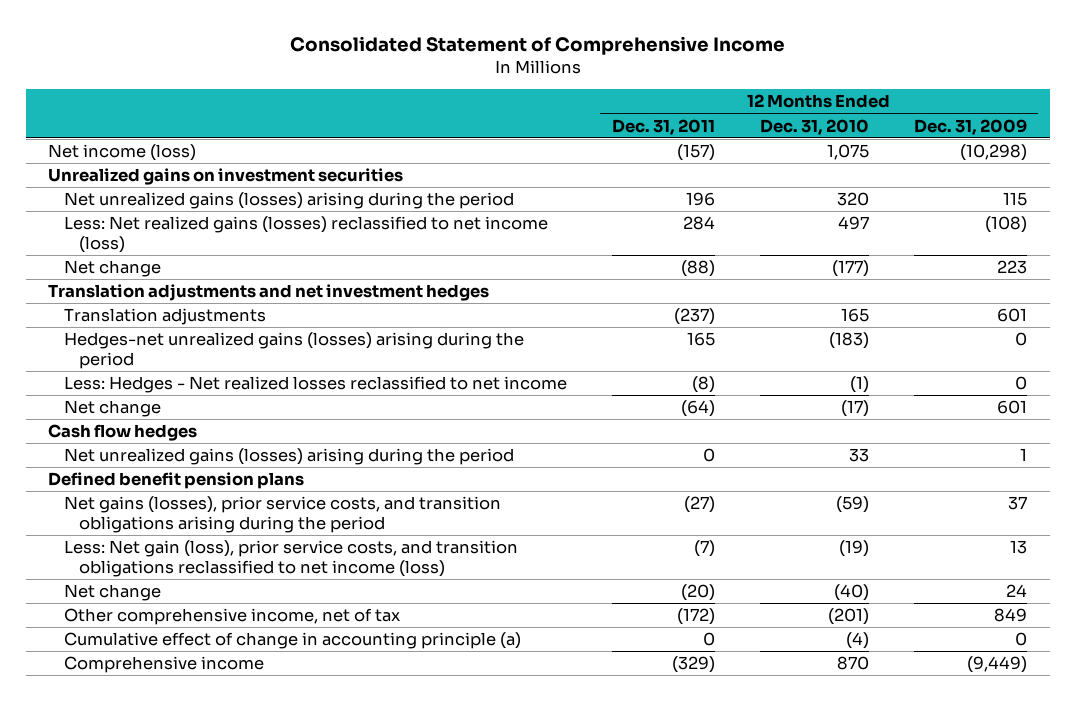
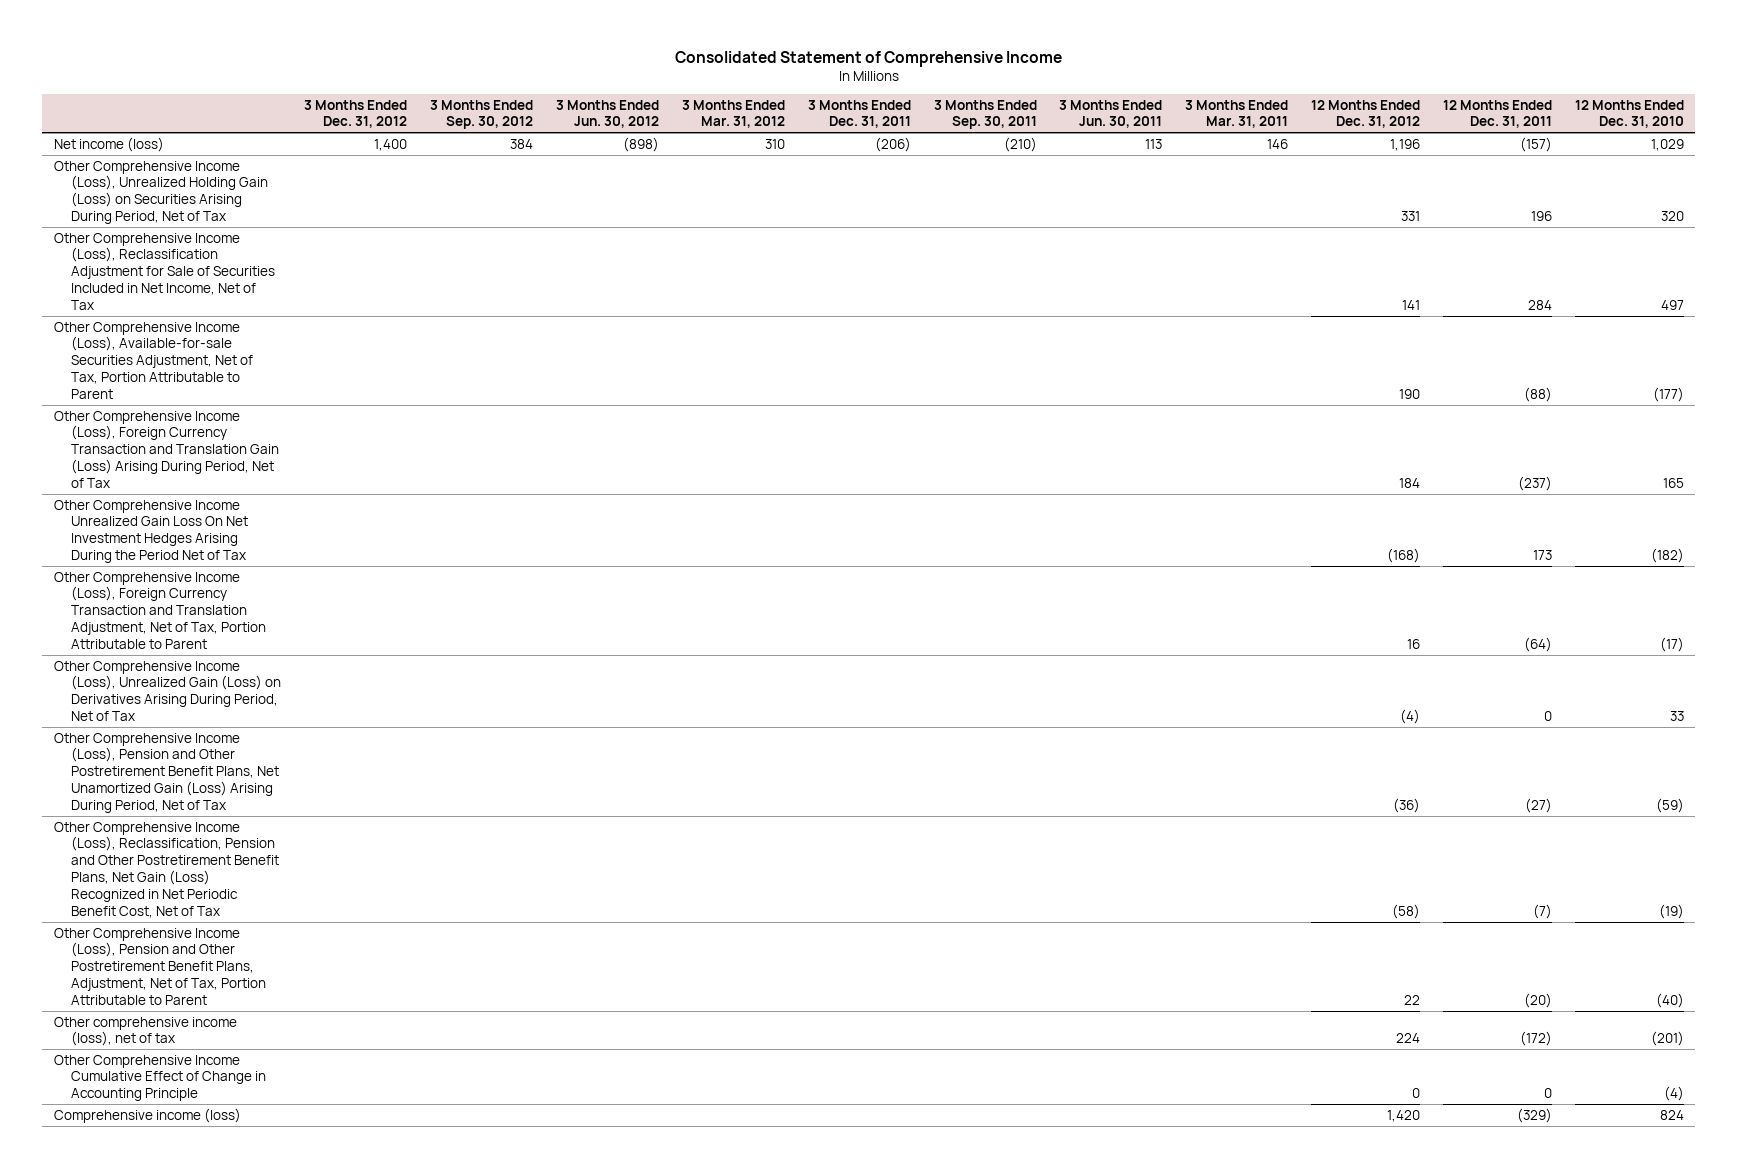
- | 12 Months Ended Dec. 31, 2011 | 12 Months Ended Dec. 31, 2010 | 12 Months Ended Dec. 31, 2009
+ | 3 Months Ended Dec. 31, 2012 | 3 Months Ended Sep. 30, 2012 | 3 Months Ended Jun. 30, 2012 | 3 Months Ended Mar. 31, 2012 | 3 Months Ended Dec. 31, 2011 | 3 Months Ended Sep. 30, 2011 | 3 Months Ended Jun. 30, 2011 | 3 Months Ended Mar. 31, 2011 | 12 Months Ended Dec. 31, 2012 | 12 Months Ended Dec. 31, 2011 | 12 Months Ended Dec. 31, 2010
- Net income (loss) | (157) | 1,075 | (10,298)
- Unrealized gains on investment securities
- Net unrealized gains (losses) arising during the period | 196 | 320 | 115
- Less: Net realized gains (losses) reclassified to net income (loss) | 284 | 497 | (108)
- Net change | (88) | (177) | 223
- Translation adjustments and net investment hedges
- Translation adjustments | (237) | 165 | 601
- Hedges-net unrealized gains (losses) arising during the period | 165 | (183) | 0
- Less: Hedges - Net realized losses reclassified to net income | (8) | (1) | 0
- Net change | (64) | (17) | 601
- Cash flow hedges
- Net unrealized gains (losses) arising during the period | 0 | 33 | 1
- Defined benefit pension plans
- Net gains (losses), prior service costs, and transition obligations arising during the period | (27) | (59) | 37
- Less: Net gain (loss), prior service costs, and transition obligations reclassified to net income (loss) | (7) | (19) | 13
- Net change | (20) | (40) | 24
- Other comprehensive income, net of tax | (172) | (201) | 849
- Cumulative effect of change in accounting principle (a) | 0 | (4) | 0
- Comprehensive income | (329) | 870 | (9,449)
+ Net income (loss) | 1,400 | 384 | (898) | 310 | (206) | (210) | 113 | 146 | 1,196 | (157) | 1,029
+ Other Comprehensive Income (Loss), Unrealized Holding Gain (Loss) on Securities Arising During Period, Net of Tax | | | | | | | | | 331 | 196 | 320
+ Other Comprehensive Income (Loss), Reclassification Adjustment for Sale of Securities Included in Net Income, Net of Tax | | | | | | | | | 141 | 284 | 497
+ Other Comprehensive Income (Loss), Available-for-sale Securities Adjustment, Net of Tax, Portion Attributable to Parent | | | | | | | | | 190 | (88) | (177)
+ Other Comprehensive Income (Loss), Foreign Currency Transaction and Translation Gain (Loss) Arising During Period, Net of Tax | | | | | | | | | 184 | (237) | 165
+ Other Comprehensive Income Unrealized Gain Loss On Net Investment Hedges Arising During the Period Net of Tax | | | | | | | | | (168) | 173 | (182)
+ Other Comprehensive Income (Loss), Foreign Currency Transaction and Translation Adjustment, Net of Tax, Portion Attributable to Parent | | | | | | | | | 16 | (64) | (17)
+ Other Comprehensive Income (Loss), Unrealized Gain (Loss) on Derivatives Arising During Period, Net of Tax | | | | | | | | | (4) | 0 | 33
+ Other Comprehensive Income (Loss), Pension and Other Postretirement Benefit Plans, Net Unamortized Gain (Loss) Arising During Period, Net of Tax | | | | | | | | | (36) | (27) | (59)
+ Other Comprehensive Income (Loss), Reclassification, Pension and Other Postretirement Benefit Plans, Net Gain (Loss) Recognized in Net Periodic Benefit Cost, Net of Tax | | | | | | | | | (58) | (7) | (19)
+ Other Comprehensive Income (Loss), Pension and Other Postretirement Benefit Plans, Adjustment, Net of Tax, Portion Attributable to Parent | | | | | | | | | 22 | (20) | (40)
+ Other comprehensive income (loss), net of tax | | | | | | | | | 224 | (172) | (201)
+ Other Comprehensive Income Cumulative Effect of Change in Accounting Principle | | | | | | | | | 0 | 0 | (4)
+ Comprehensive income (loss) | | | | | | | | | 1,420 | (329) | 824

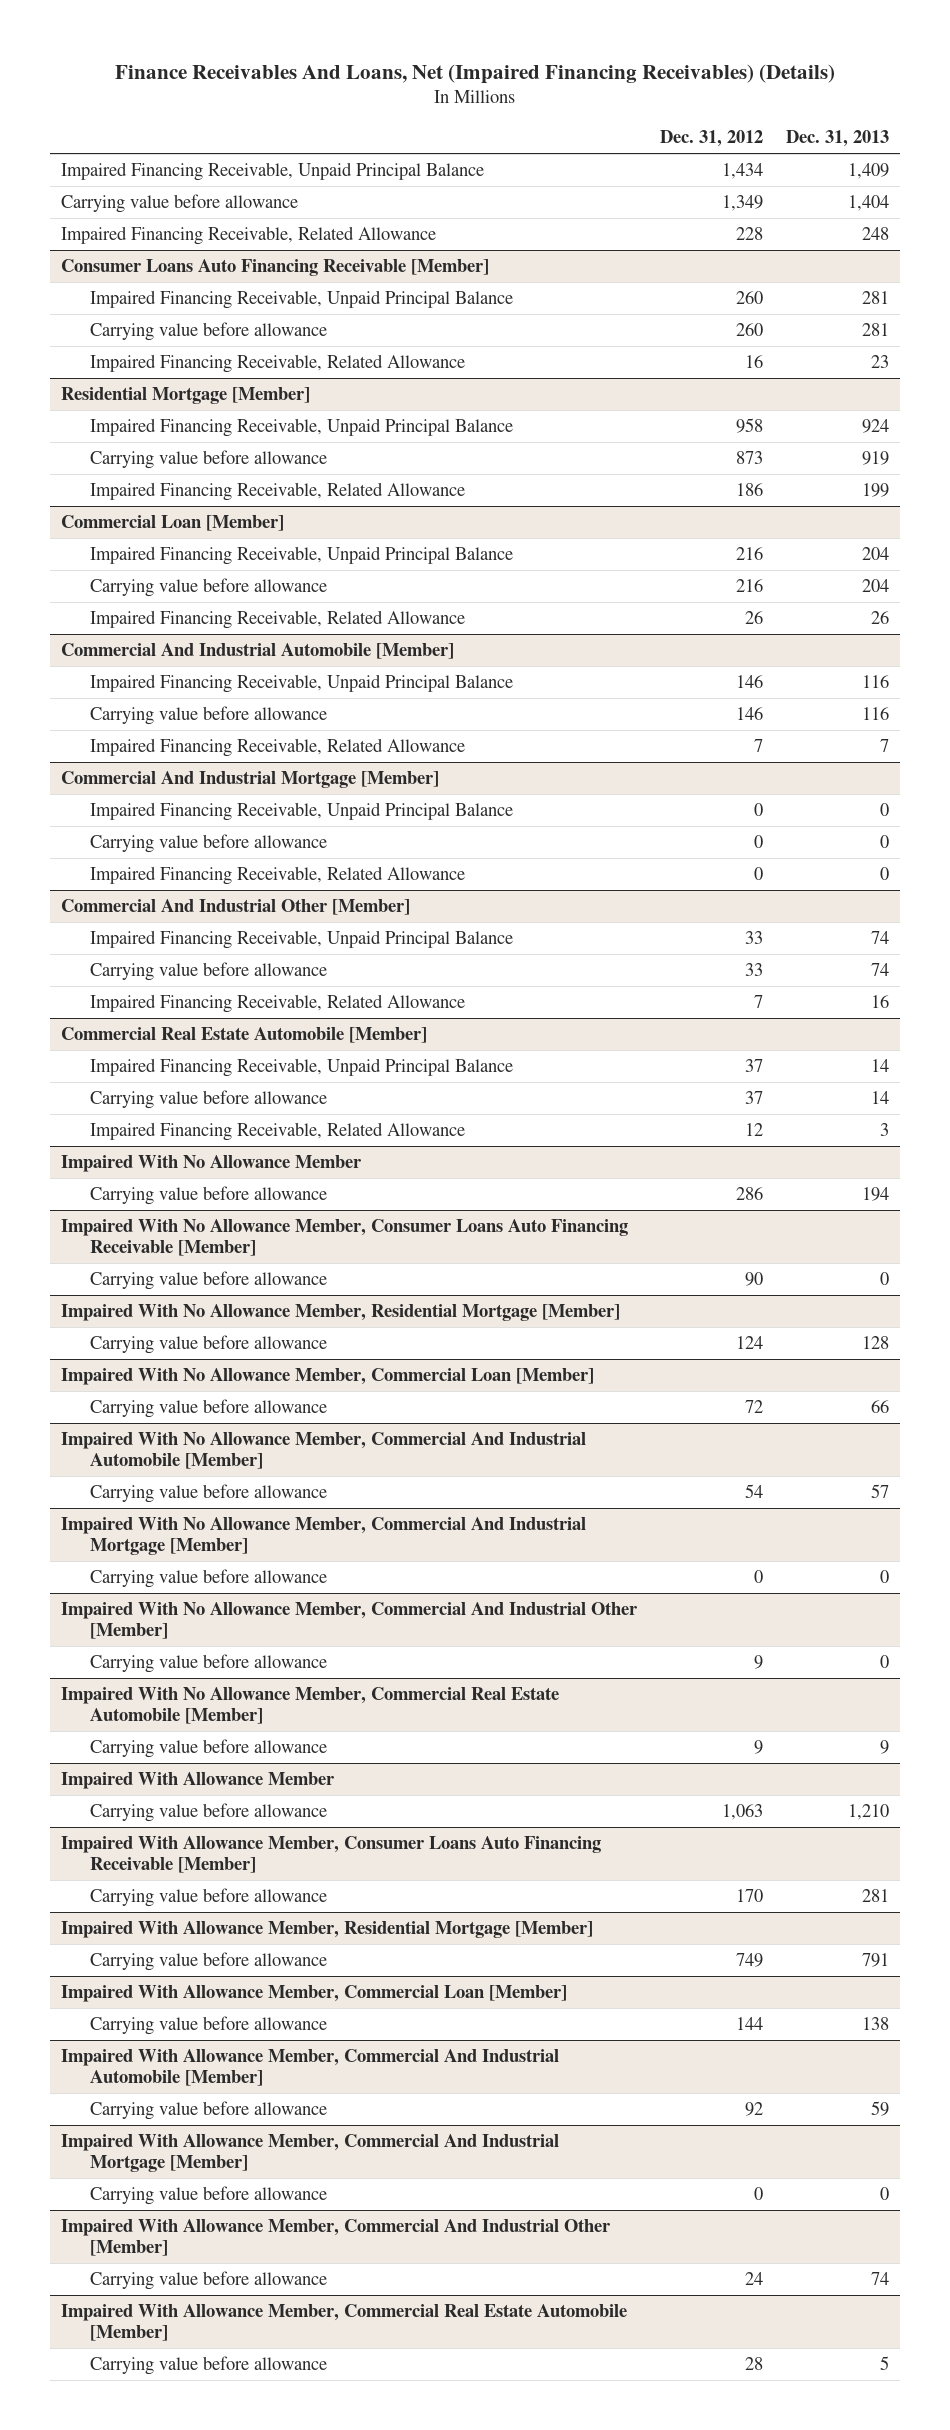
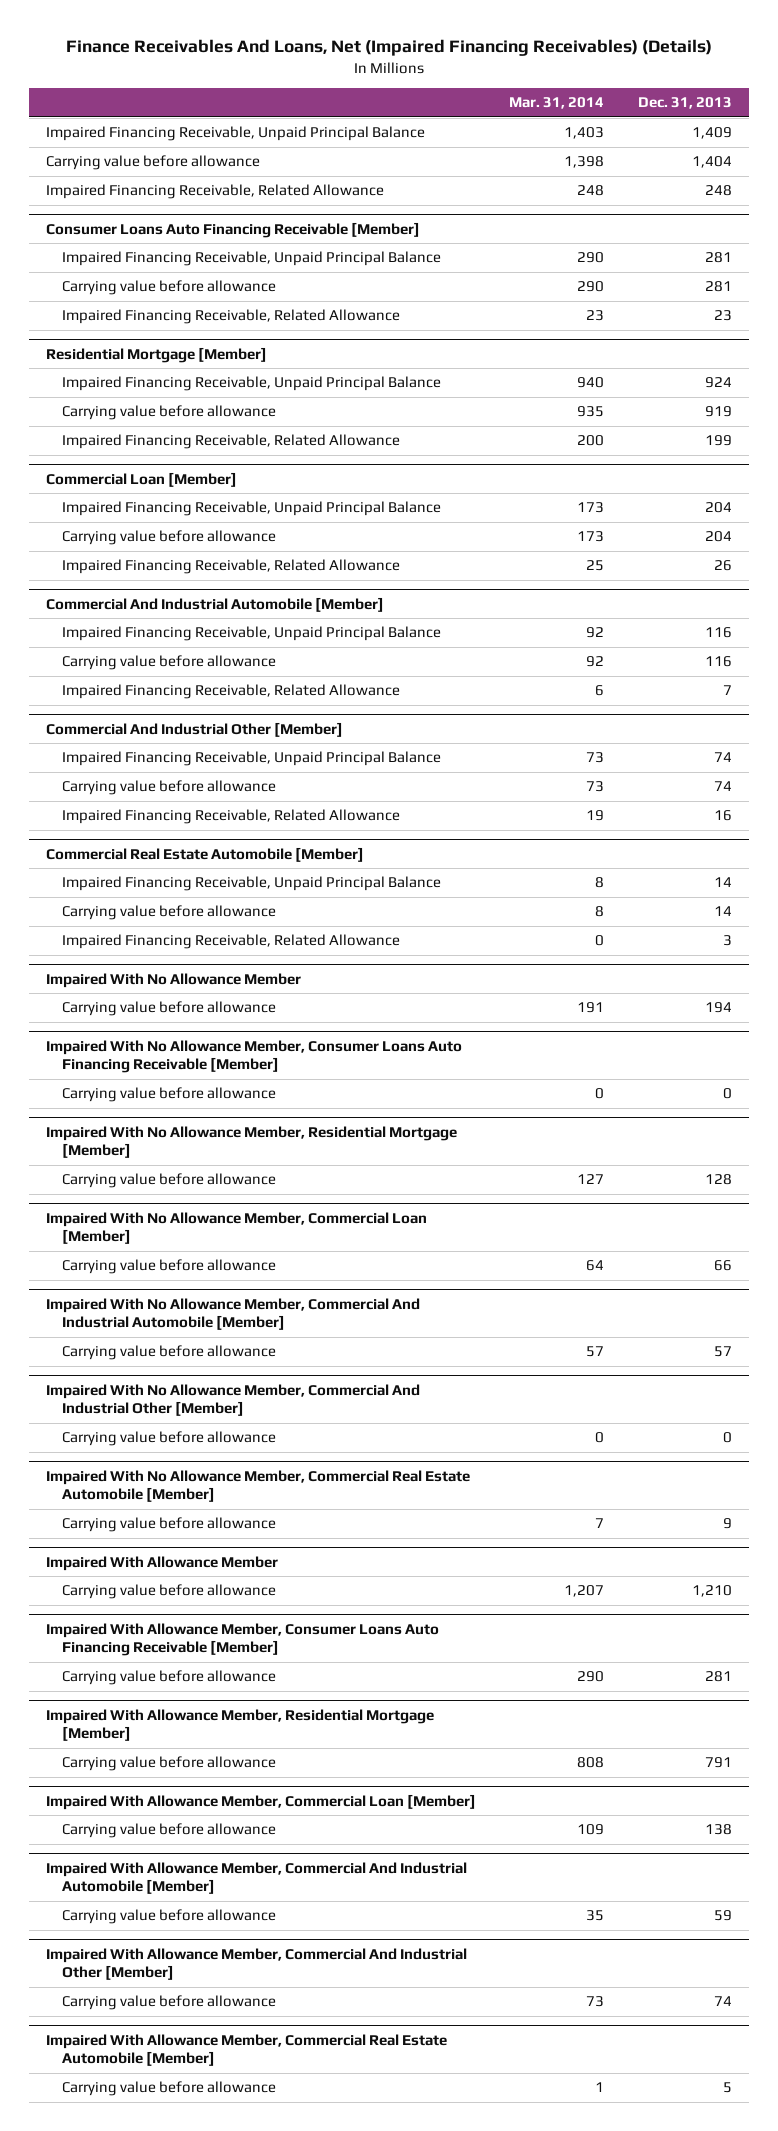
- | Dec. 31, 2012 | Dec. 31, 2013
+ | Mar. 31, 2014 | Dec. 31, 2013
- Commercial And Industrial Mortgage [Member]
- Impaired Financing Receivable, Unpaid Principal Balance | 0 | 0
- Carrying value before allowance | 0 | 0
- Impaired Financing Receivable, Related Allowance | 0 | 0
- Impaired With No Allowance Member, Commercial And Industrial Mortgage [Member]
- Carrying value before allowance | 0 | 0
- Impaired With Allowance Member, Commercial And Industrial Mortgage [Member]
- Carrying value before allowance | 0 | 0

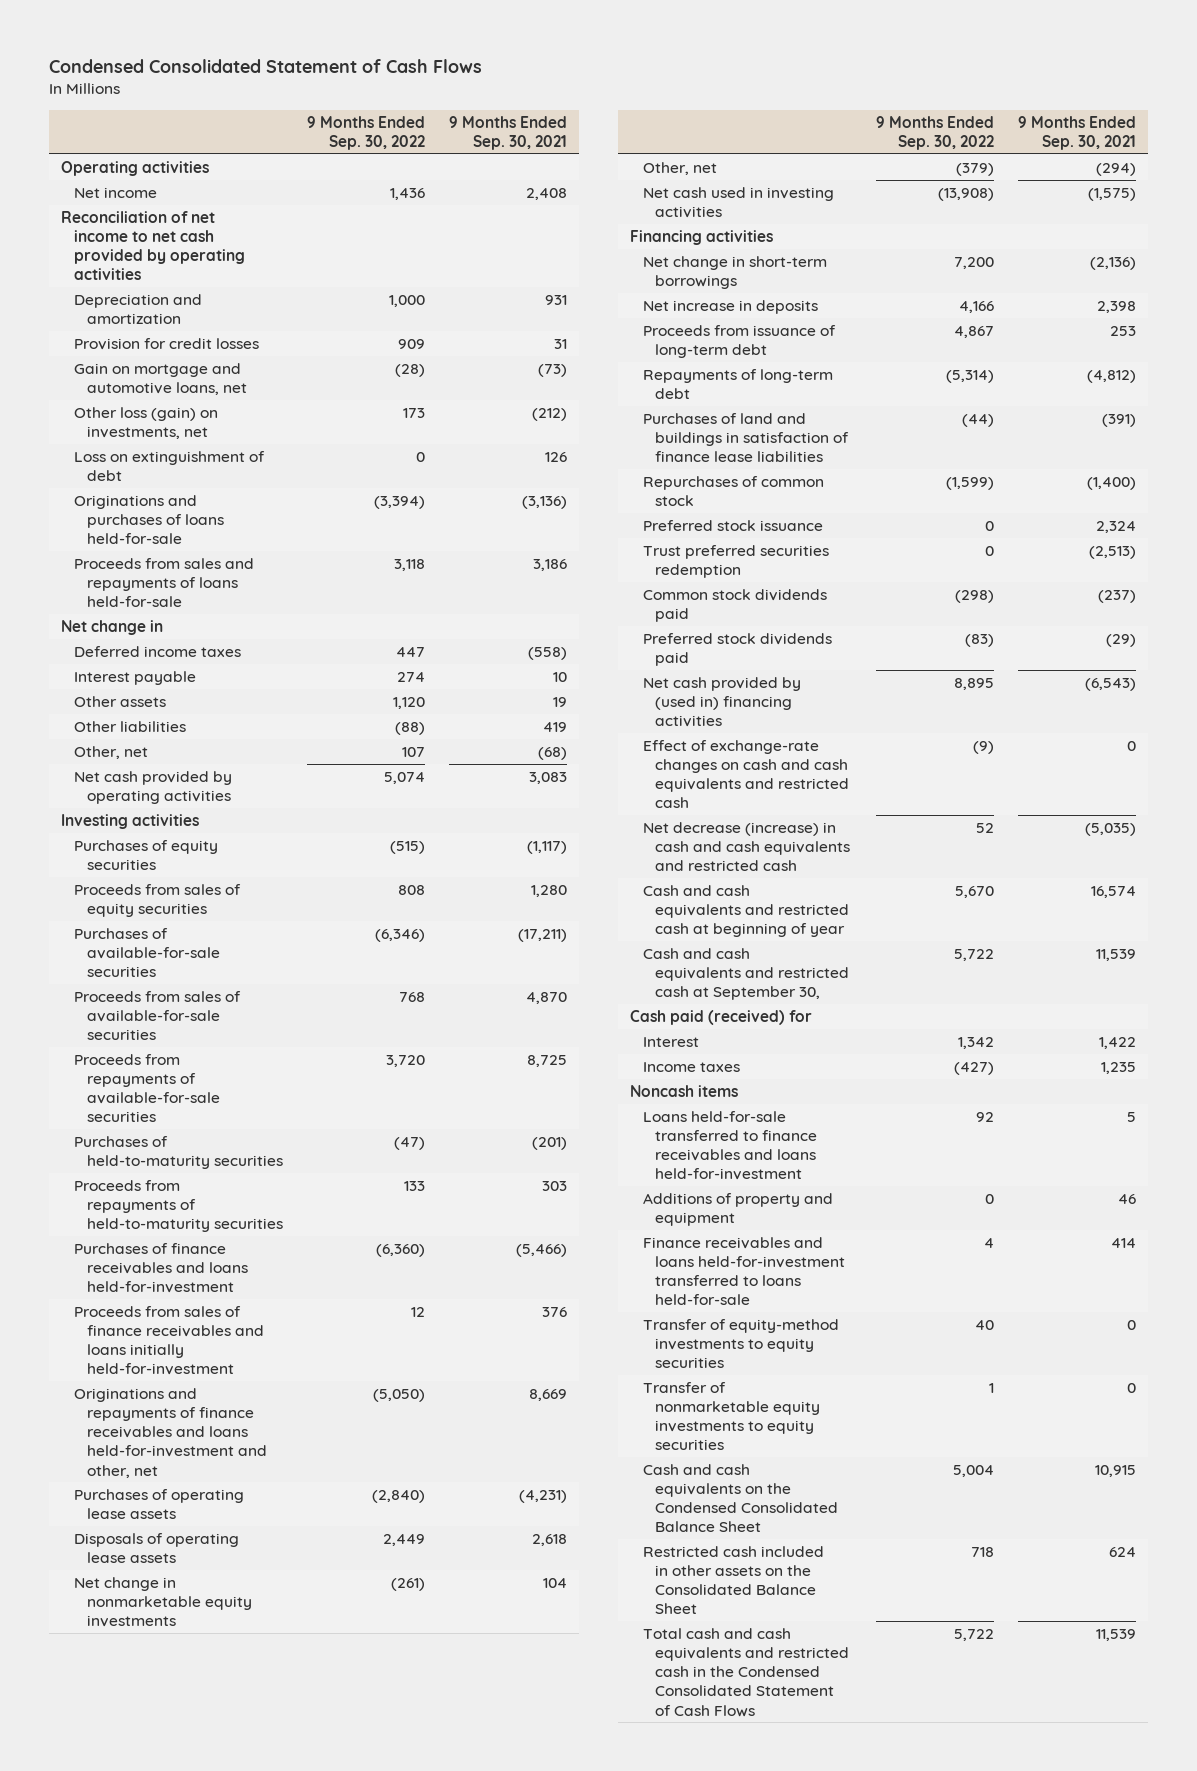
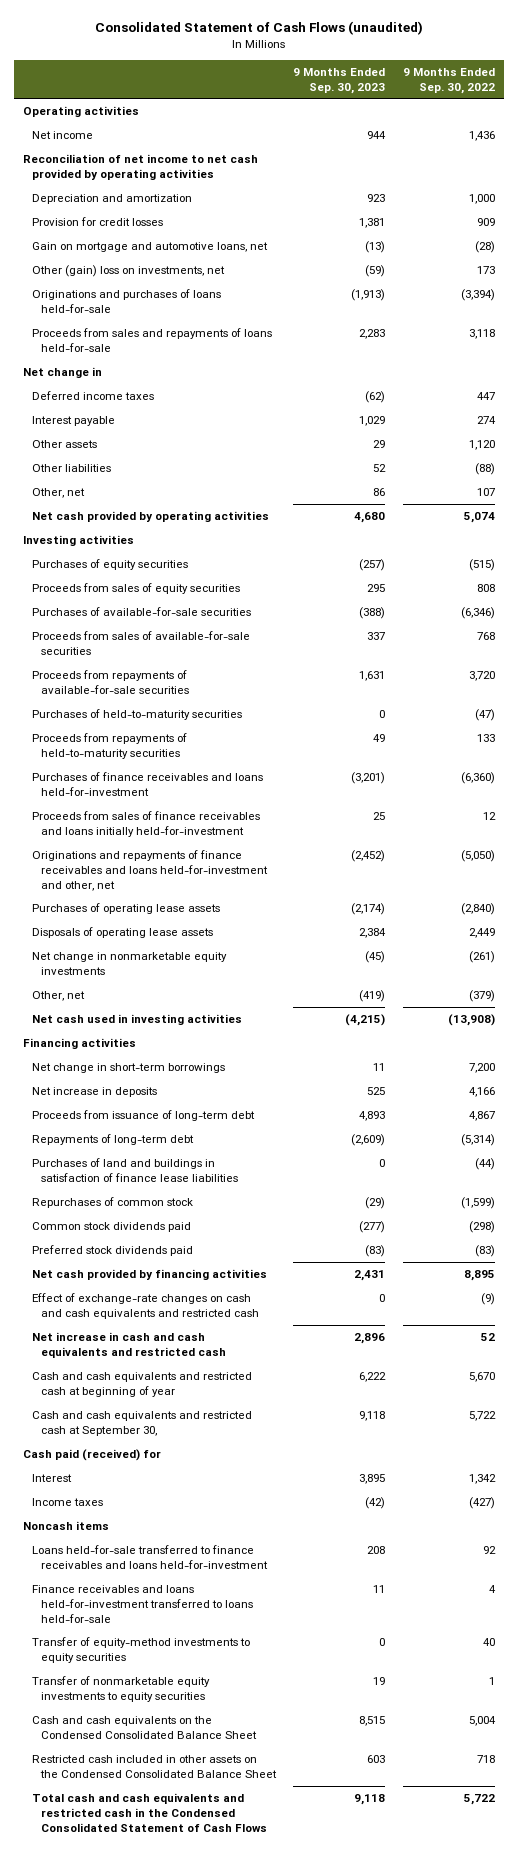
- Condensed Consolidated Statement of Cash Flows
+ Consolidated Statement of Cash Flows (unaudited)
- | 9 Months Ended Sep. 30, 2022 | 9 Months Ended Sep. 30, 2021
+ | 9 Months Ended Sep. 30, 2023 | 9 Months Ended Sep. 30, 2022
- Other loss (gain) on investments, net | 173 | (212)
- Loss on extinguishment of debt | 0 | 126
+ Other (gain) loss on investments, net | (59) | 173
- Preferred stock issuance | 0 | 2,324
- Trust preferred securities redemption | 0 | (2,513)
- Net cash provided by (used in) financing activities | 8,895 | (6,543)
+ Net cash provided by financing activities | 2,431 | 8,895
- Net decrease (increase) in cash and cash equivalents and restricted cash | 52 | (5,035)
+ Net increase in cash and cash equivalents and restricted cash | 2,896 | 52
- Additions of property and equipment | 0 | 46
- Restricted cash included in other assets on the Consolidated Balance Sheet | 718 | 624
+ Restricted cash included in other assets on the Condensed Consolidated Balance Sheet | 603 | 718

